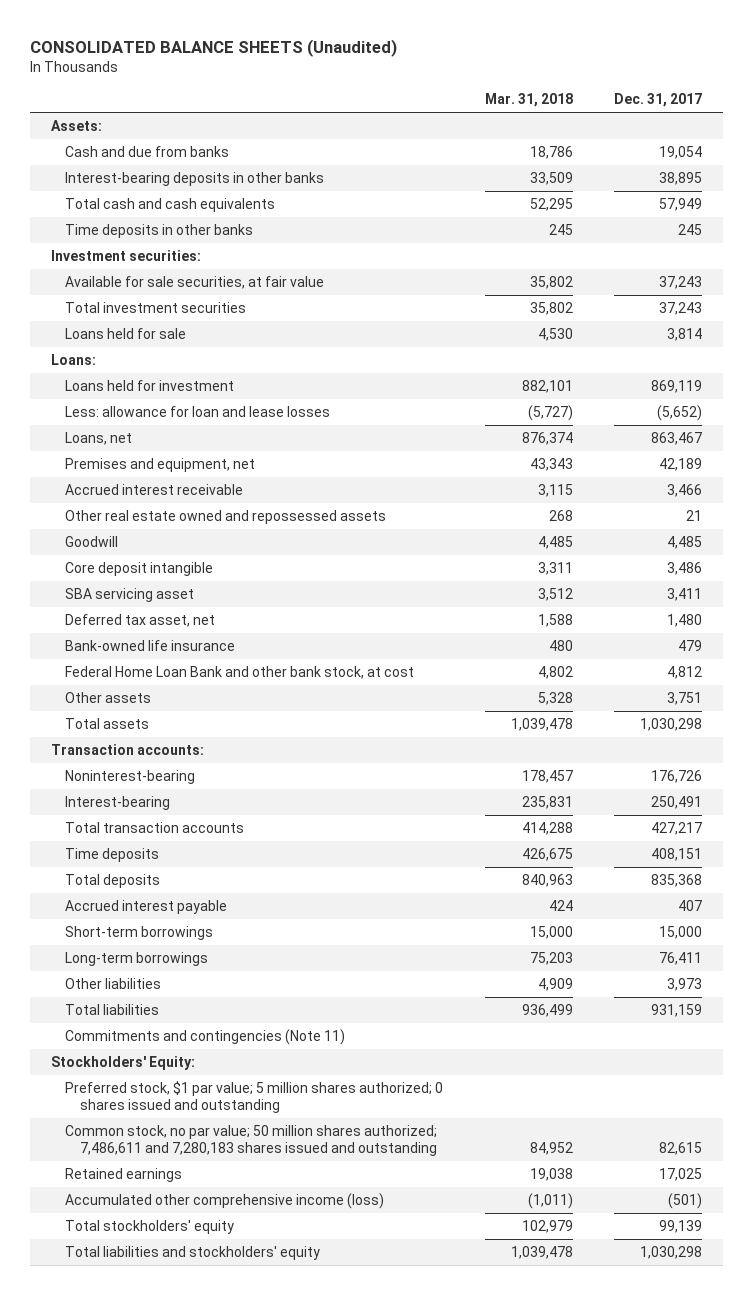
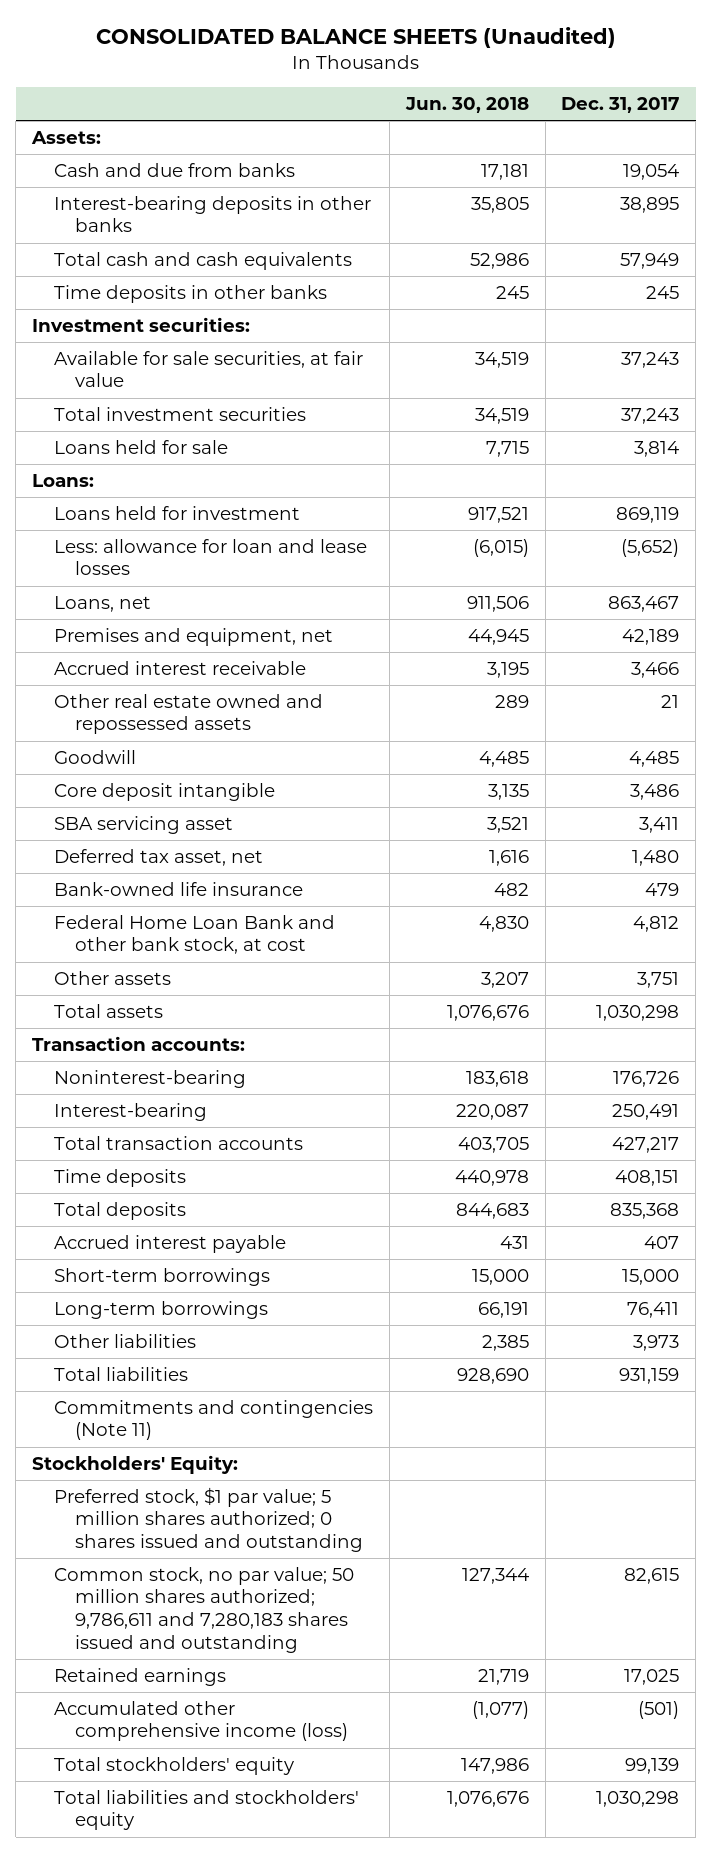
- | Mar. 31, 2018 | Dec. 31, 2017
+ | Jun. 30, 2018 | Dec. 31, 2017
- Common stock, no par value; 50 million shares authorized; 7,486,611 and 7,280,183 shares issued and outstanding | 84,952 | 82,615
+ Common stock, no par value; 50 million shares authorized; 9,786,611 and 7,280,183 shares issued and outstanding | 127,344 | 82,615

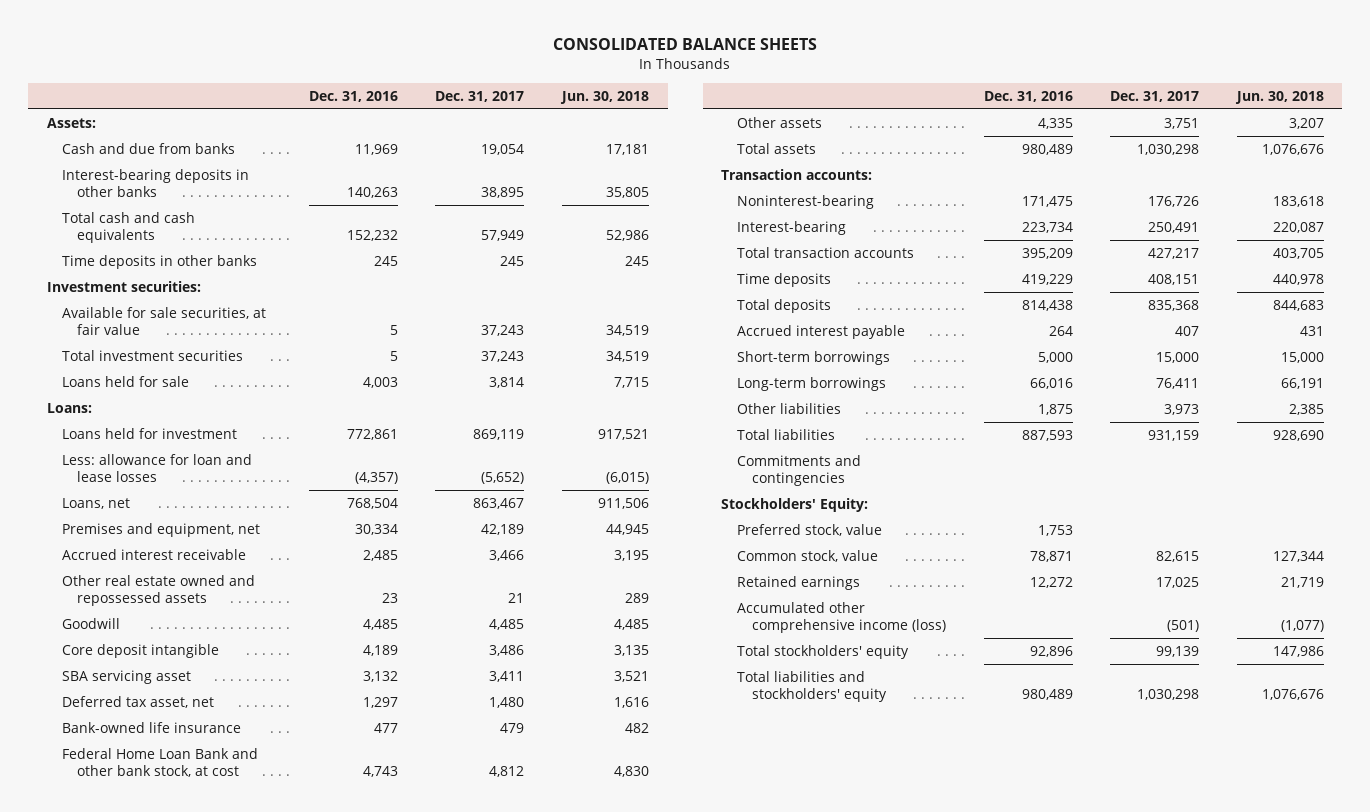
- CONSOLIDATED BALANCE SHEETS (Unaudited)
+ CONSOLIDATED BALANCE SHEETS
- | Jun. 30, 2018 | Dec. 31, 2017
+ | Dec. 31, 2016 | Dec. 31, 2017 | Jun. 30, 2018
- Commitments and contingencies (Note 11)
+ Commitments and contingencies
- Preferred stock, $1 par value; 5 million shares authorized; 0 shares issued and outstanding
- Common stock, no par value; 50 million shares authorized; 9,786,611 and 7,280,183 shares issued and outstanding | 127,344 | 82,615
+ Preferred stock, value | 1,753 | |
+ Common stock, value | 78,871 | 82,615 | 127,344

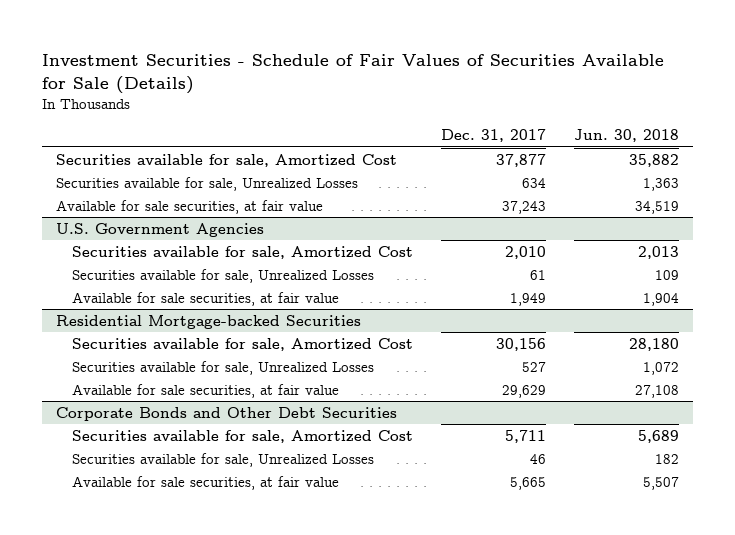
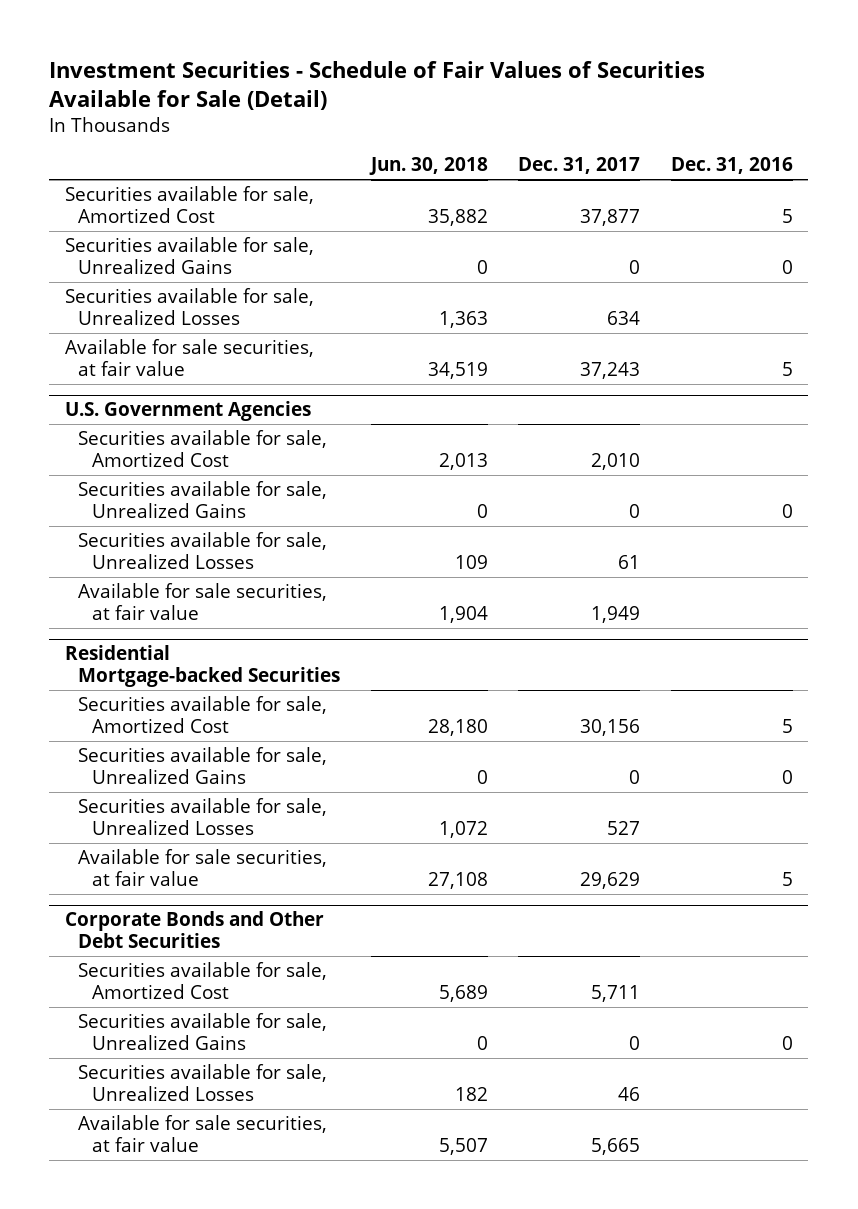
- Investment Securities - Schedule of Fair Values of Securities Available for Sale (Details)
+ Investment Securities - Schedule of Fair Values of Securities Available for Sale (Detail)
- | Dec. 31, 2017 | Jun. 30, 2018
+ | Jun. 30, 2018 | Dec. 31, 2017 | Dec. 31, 2016
+ Securities available for sale, Unrealized Gains | 0 | 0 | 0
@ U.S. Government Agencies
+ Securities available for sale, Unrealized Gains | 0 | 0 | 0
@ Residential Mortgage-backed Securities
+ Securities available for sale, Unrealized Gains | 0 | 0 | 0
@ Corporate Bonds and Other Debt Securities
+ Securities available for sale, Unrealized Gains | 0 | 0 | 0

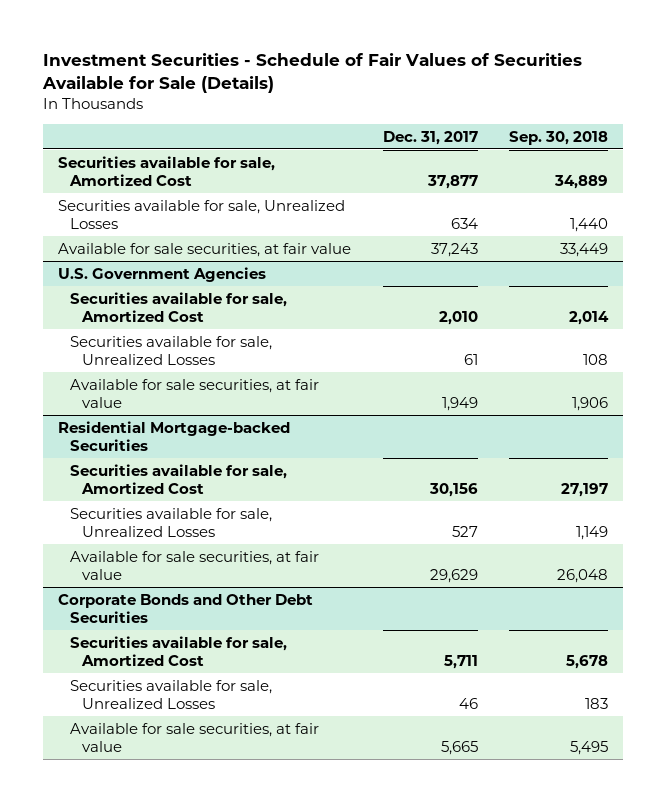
- Investment Securities - Schedule of Fair Values of Securities Available for Sale (Detail)
+ Investment Securities - Schedule of Fair Values of Securities Available for Sale (Details)
- | Jun. 30, 2018 | Dec. 31, 2017 | Dec. 31, 2016
+ | Dec. 31, 2017 | Sep. 30, 2018
- Securities available for sale, Unrealized Gains | 0 | 0 | 0
@ U.S. Government Agencies
- Securities available for sale, Unrealized Gains | 0 | 0 | 0
@ Residential Mortgage-backed Securities
- Securities available for sale, Unrealized Gains | 0 | 0 | 0
@ Corporate Bonds and Other Debt Securities
- Securities available for sale, Unrealized Gains | 0 | 0 | 0

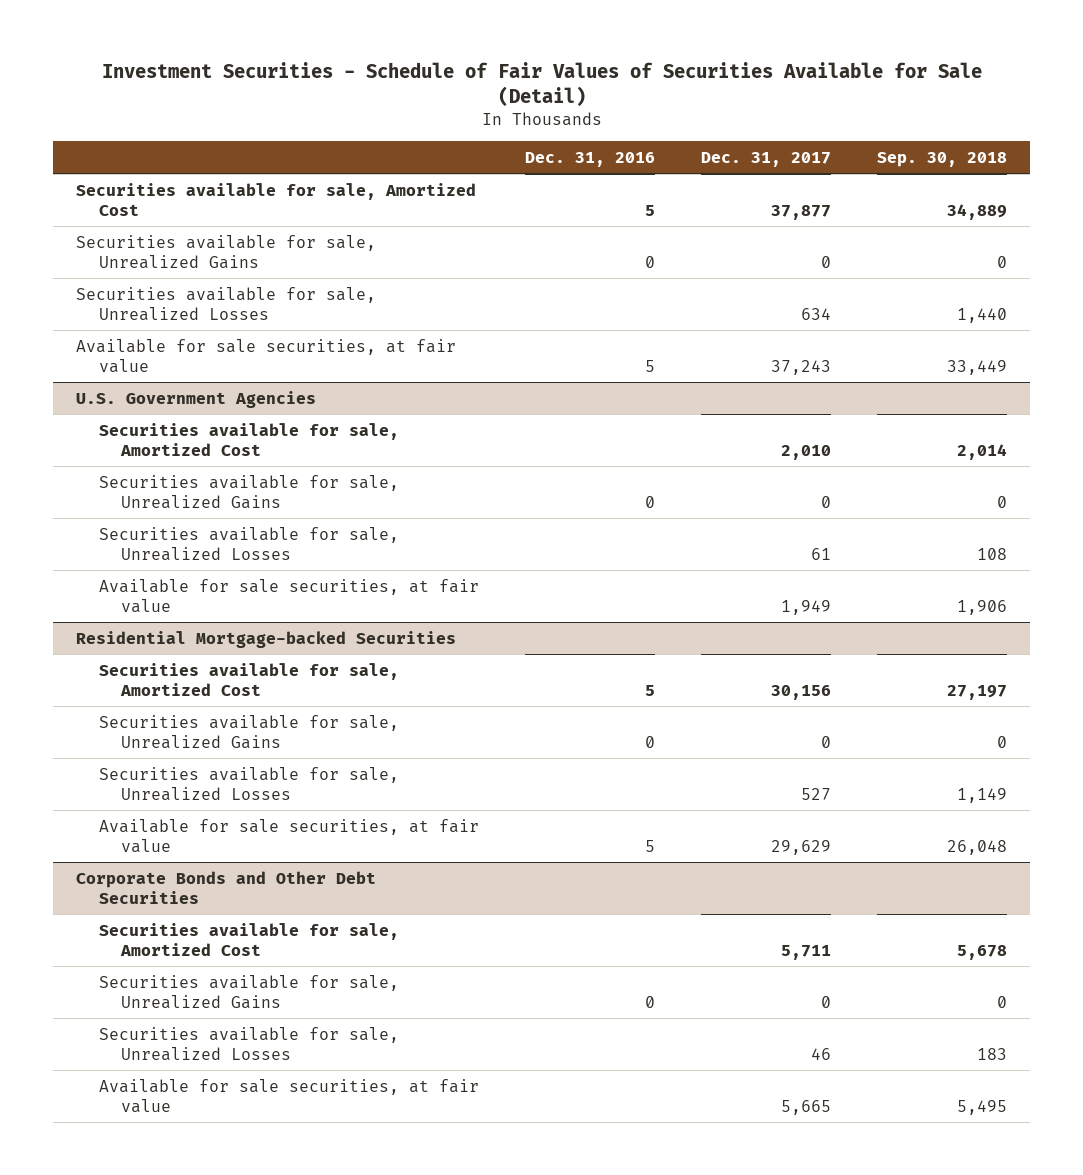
- Investment Securities - Schedule of Fair Values of Securities Available for Sale (Details)
+ Investment Securities - Schedule of Fair Values of Securities Available for Sale (Detail)
- | Dec. 31, 2017 | Sep. 30, 2018
+ | Dec. 31, 2016 | Dec. 31, 2017 | Sep. 30, 2018
+ Securities available for sale, Unrealized Gains | 0 | 0 | 0
@ U.S. Government Agencies
+ Securities available for sale, Unrealized Gains | 0 | 0 | 0
@ Residential Mortgage-backed Securities
+ Securities available for sale, Unrealized Gains | 0 | 0 | 0
@ Corporate Bonds and Other Debt Securities
+ Securities available for sale, Unrealized Gains | 0 | 0 | 0

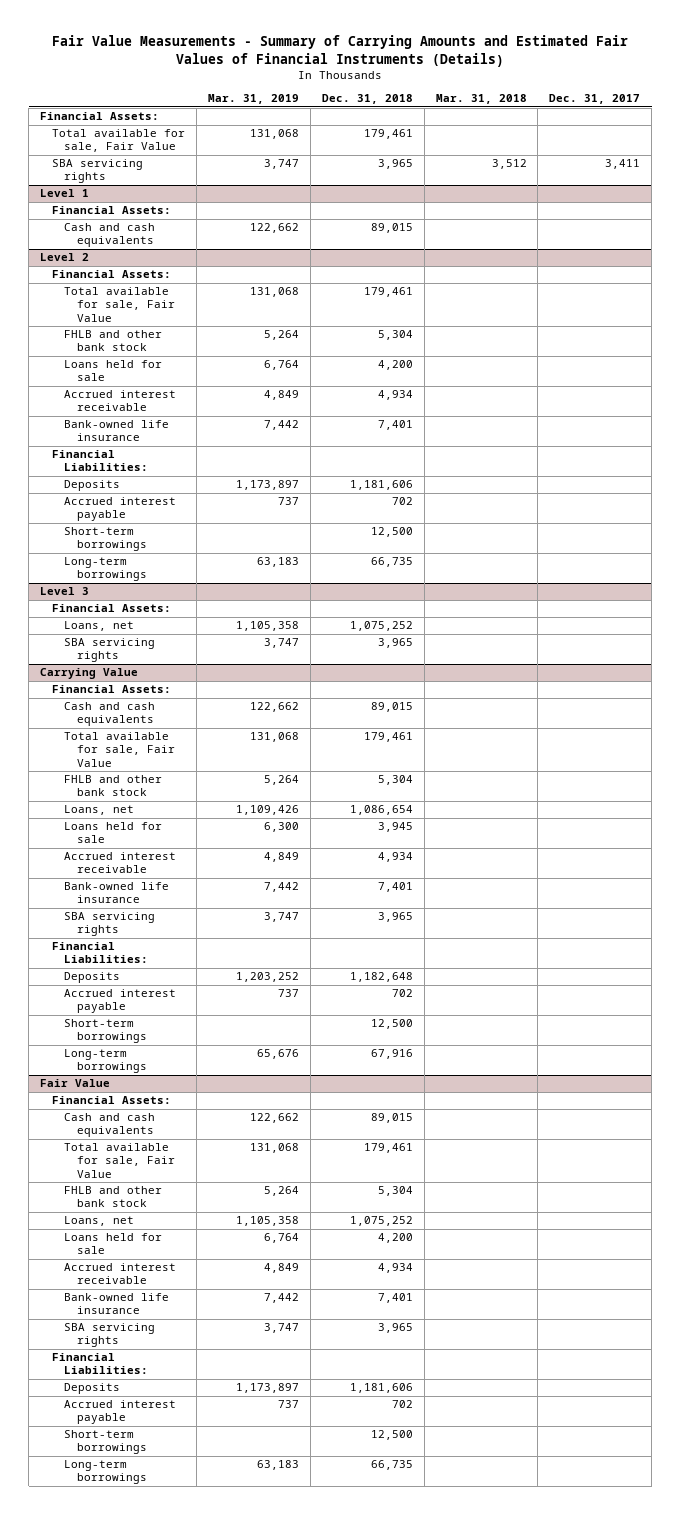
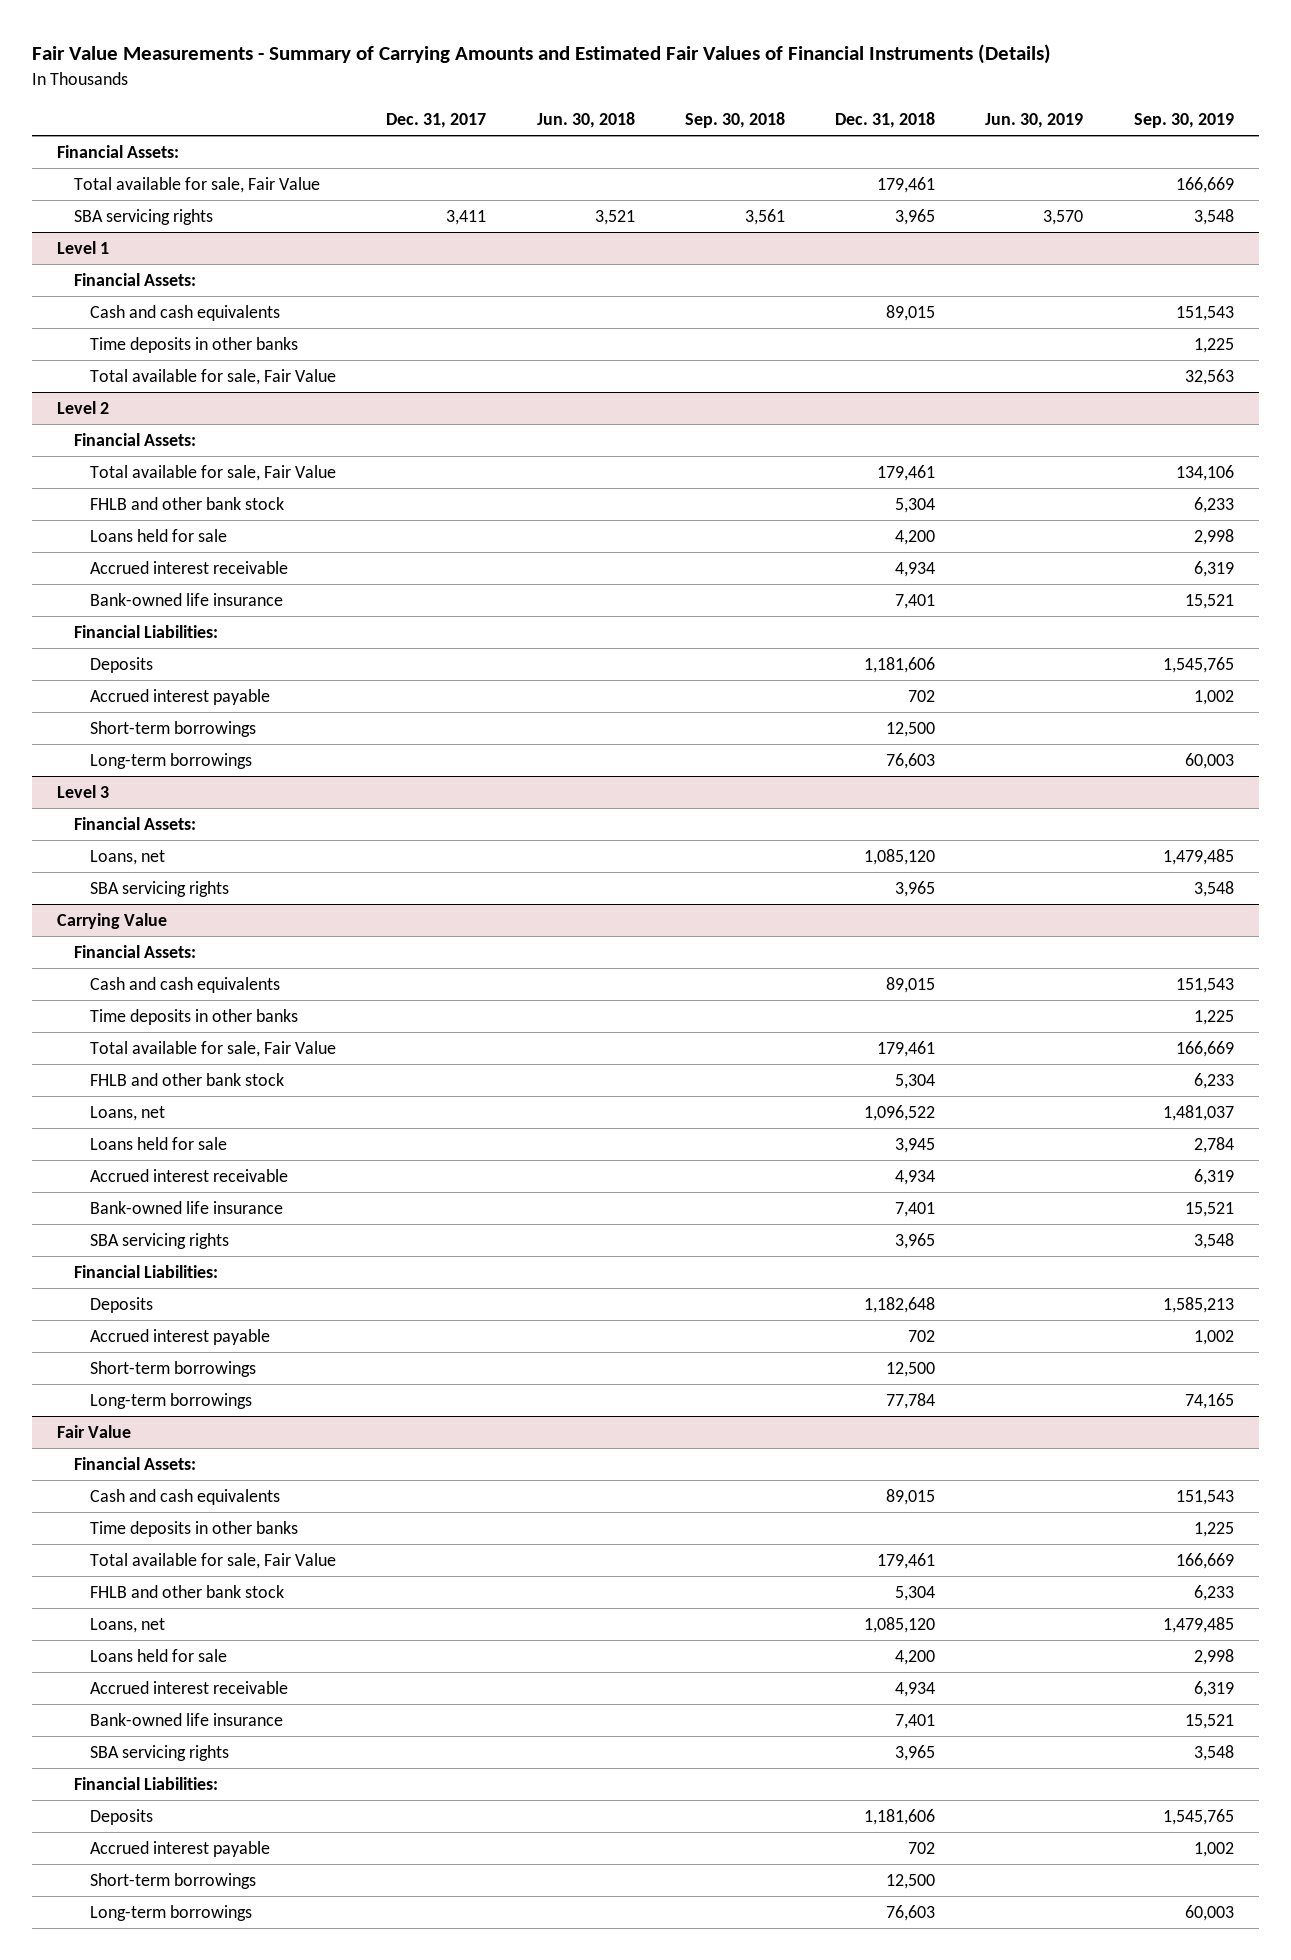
- | Mar. 31, 2019 | Dec. 31, 2018 | Mar. 31, 2018 | Dec. 31, 2017
+ | Dec. 31, 2017 | Jun. 30, 2018 | Sep. 30, 2018 | Dec. 31, 2018 | Jun. 30, 2019 | Sep. 30, 2019
@ Level 1
+ Time deposits in other banks | | | | | | 1,225
+ Total available for sale, Fair Value | | | | | | 32,563
@ Level 2
- Long-term borrowings | 63,183 | 66,735 | |
+ Long-term borrowings | | | | 76,603 | | 60,003
@ Level 3
- Loans, net | 1,105,358 | 1,075,252 | |
+ Loans, net | | | | 1,085,120 | | 1,479,485
@ Carrying Value
+ Time deposits in other banks | | | | | | 1,225
- Loans, net | 1,109,426 | 1,086,654 | |
+ Loans, net | | | | 1,096,522 | | 1,481,037
- Long-term borrowings | 65,676 | 67,916 | |
+ Long-term borrowings | | | | 77,784 | | 74,165
@ Fair Value
+ Time deposits in other banks | | | | | | 1,225
- Loans, net | 1,105,358 | 1,075,252 | |
+ Loans, net | | | | 1,085,120 | | 1,479,485
- Long-term borrowings | 63,183 | 66,735 | |
+ Long-term borrowings | | | | 76,603 | | 60,003

